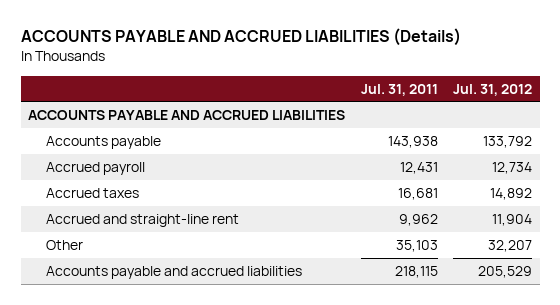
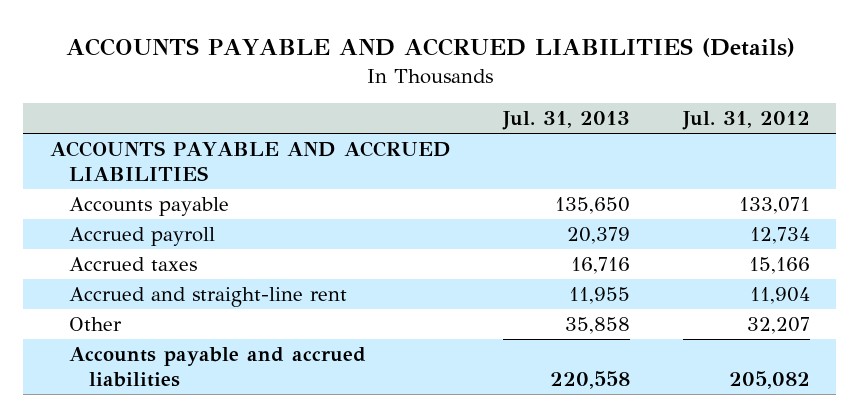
- | Jul. 31, 2011 | Jul. 31, 2012
+ | Jul. 31, 2013 | Jul. 31, 2012
- Accounts payable | 143,938 | 133,792
+ Accounts payable | 135,650 | 133,071
- Accrued taxes | 16,681 | 14,892
+ Accrued taxes | 16,716 | 15,166
- Accounts payable and accrued liabilities | 218,115 | 205,529
+ Accounts payable and accrued liabilities | 220,558 | 205,082

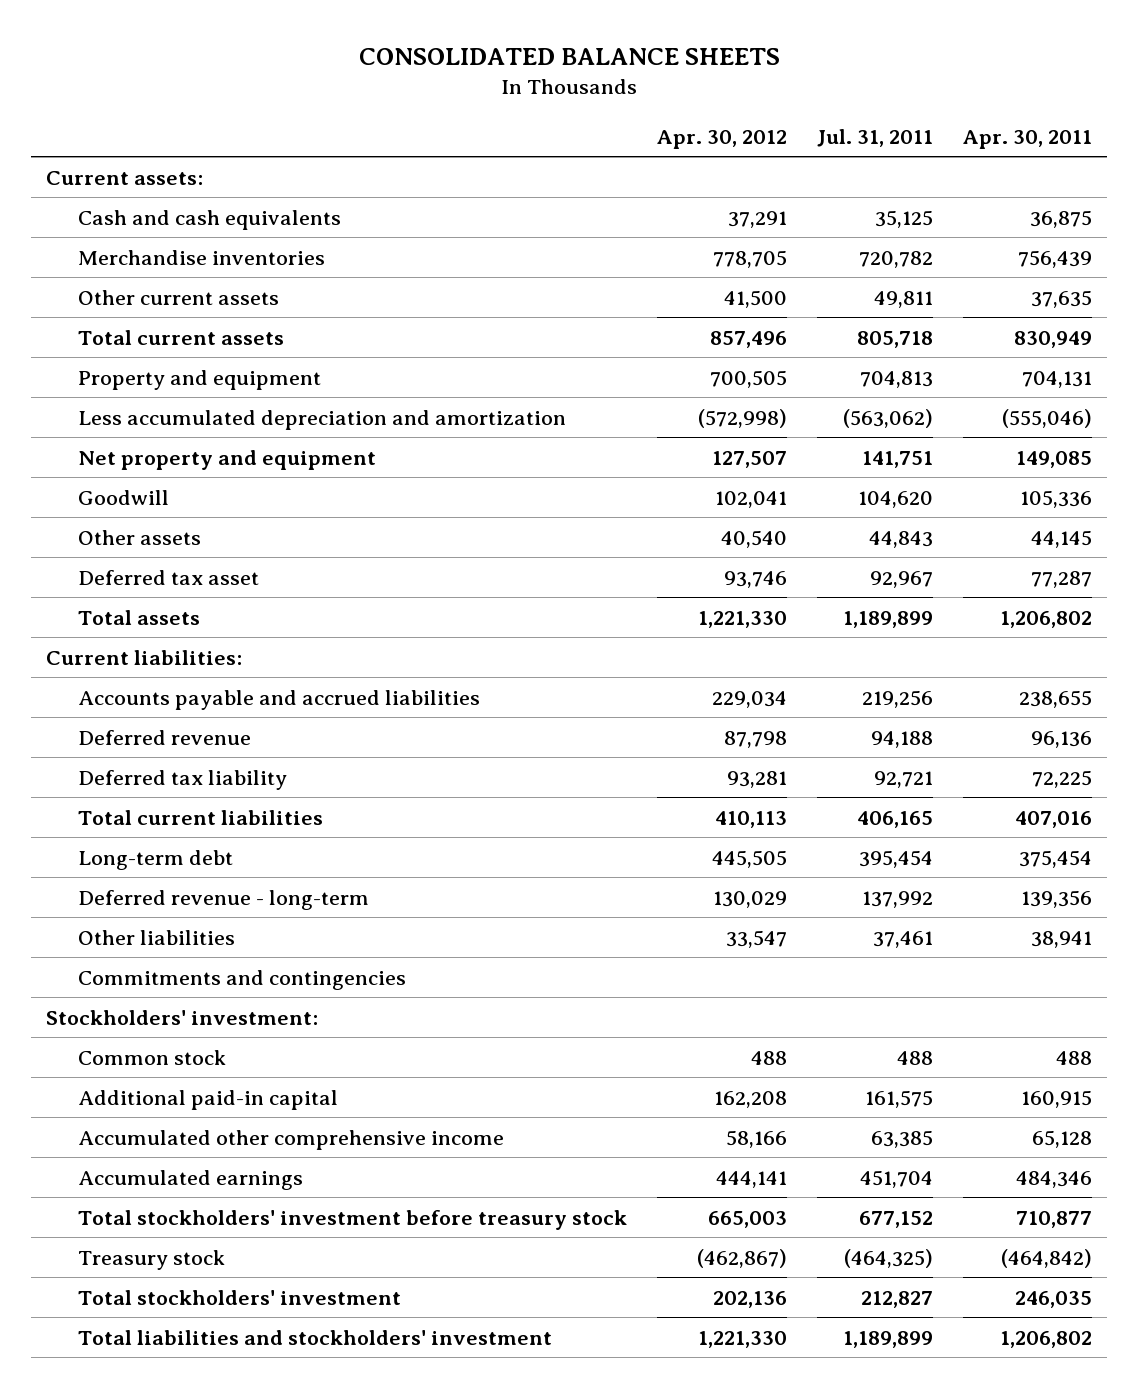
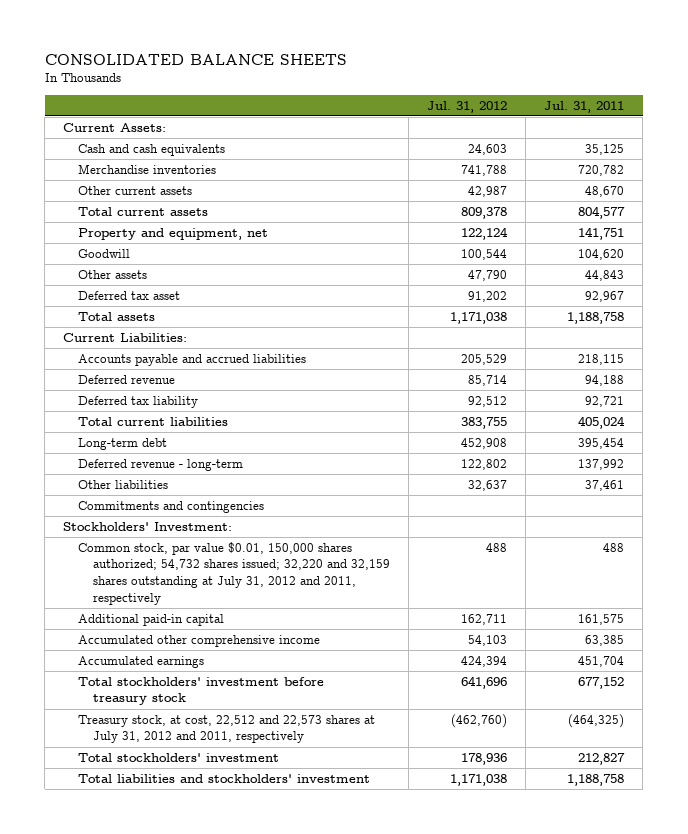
- | Apr. 30, 2012 | Jul. 31, 2011 | Apr. 30, 2011
+ | Jul. 31, 2012 | Jul. 31, 2011
- Current assets:
+ Current Assets:
- Other current assets | 41,500 | 49,811 | 37,635
- Total current assets | 857,496 | 805,718 | 830,949
- Property and equipment | 700,505 | 704,813 | 704,131
- Less accumulated depreciation and amortization | (572,998) | (563,062) | (555,046)
- Net property and equipment | 127,507 | 141,751 | 149,085
+ Other current assets | 42,987 | 48,670
+ Total current assets | 809,378 | 804,577
+ Property and equipment, net | 122,124 | 141,751
- Total assets | 1,221,330 | 1,189,899 | 1,206,802
- Current liabilities:
- Accounts payable and accrued liabilities | 229,034 | 219,256 | 238,655
+ Total assets | 1,171,038 | 1,188,758
+ Current Liabilities:
+ Accounts payable and accrued liabilities | 205,529 | 218,115
- Total current liabilities | 410,113 | 406,165 | 407,016
+ Total current liabilities | 383,755 | 405,024
- Stockholders' investment:
- Common stock | 488 | 488 | 488
+ Stockholders' Investment:
+ Common stock, par value $0.01, 150,000 shares authorized; 54,732 shares issued; 32,220 and 32,159 shares outstanding at July 31, 2012 and 2011, respectively | 488 | 488
- Treasury stock | (462,867) | (464,325) | (464,842)
+ Treasury stock, at cost, 22,512 and 22,573 shares at July 31, 2012 and 2011, respectively | (462,760) | (464,325)
- Total liabilities and stockholders' investment | 1,221,330 | 1,189,899 | 1,206,802
+ Total liabilities and stockholders' investment | 1,171,038 | 1,188,758

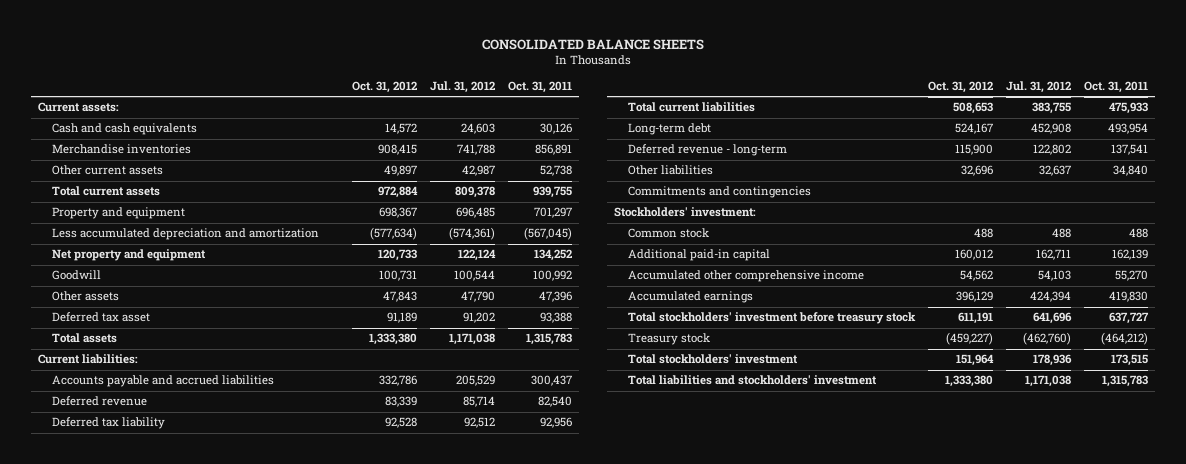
- | Jul. 31, 2012 | Jul. 31, 2011
+ | Oct. 31, 2012 | Jul. 31, 2012 | Oct. 31, 2011
- Current Assets:
+ Current assets:
- Property and equipment, net | 122,124 | 141,751
+ Property and equipment | 698,367 | 696,485 | 701,297
+ Less accumulated depreciation and amortization | (577,634) | (574,361) | (567,045)
+ Net property and equipment | 120,733 | 122,124 | 134,252
- Current Liabilities:
+ Current liabilities:
- Stockholders' Investment:
- Common stock, par value $0.01, 150,000 shares authorized; 54,732 shares issued; 32,220 and 32,159 shares outstanding at July 31, 2012 and 2011, respectively | 488 | 488
+ Stockholders' investment:
+ Common stock | 488 | 488 | 488
- Treasury stock, at cost, 22,512 and 22,573 shares at July 31, 2012 and 2011, respectively | (462,760) | (464,325)
+ Treasury stock | (459,227) | (462,760) | (464,212)

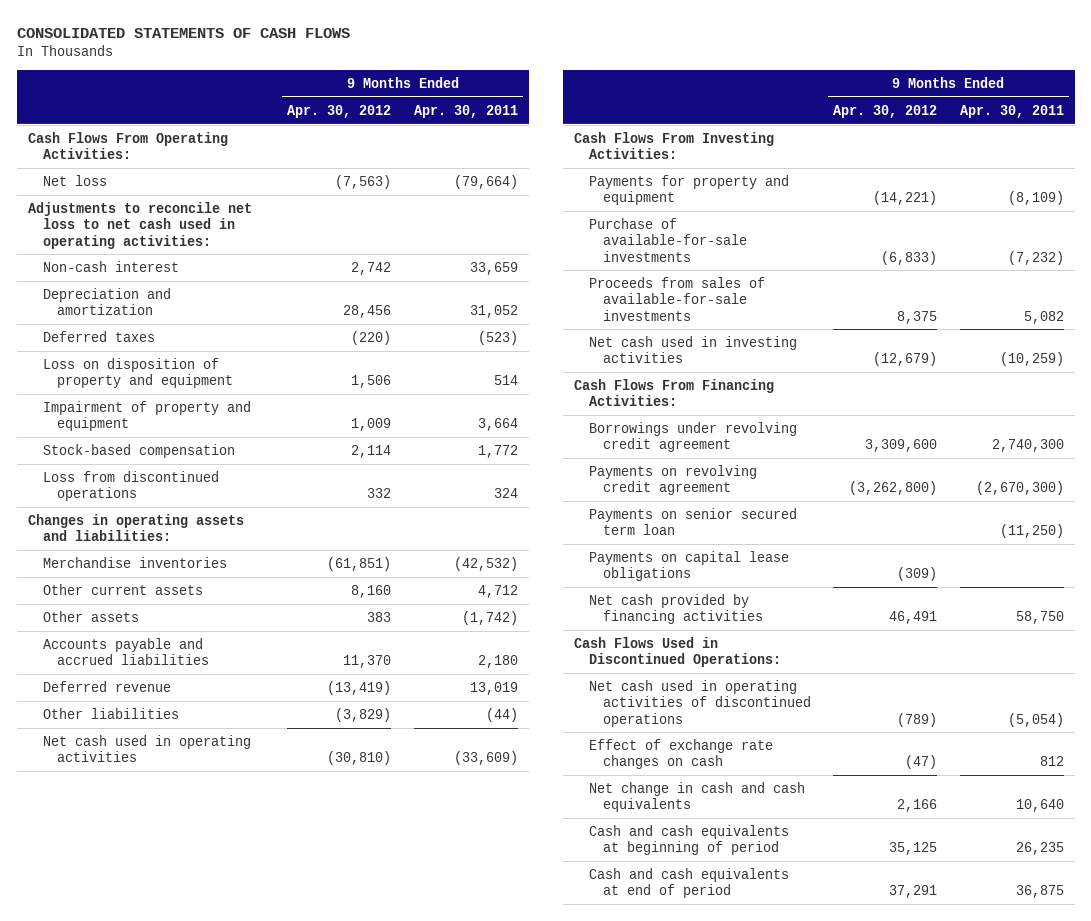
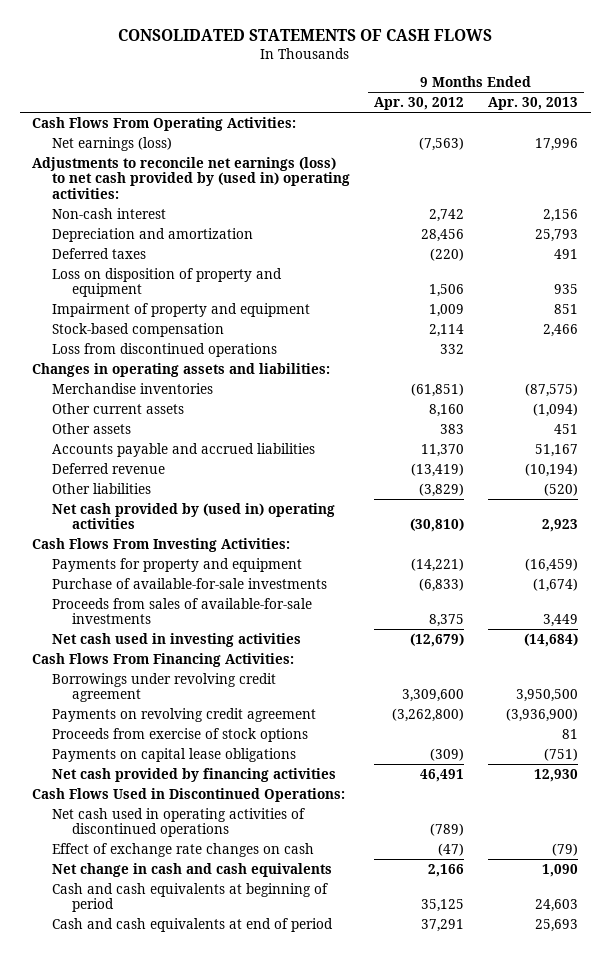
- | 9 Months Ended Apr. 30, 2012 | 9 Months Ended Apr. 30, 2011
+ | 9 Months Ended Apr. 30, 2012 | 9 Months Ended Apr. 30, 2013
- Net loss | (7,563) | (79,664)
- Adjustments to reconcile net loss to net cash used in operating activities:
+ Net earnings (loss) | (7,563) | 17,996
+ Adjustments to reconcile net earnings (loss) to net cash provided by (used in) operating activities:
- Net cash used in operating activities | (30,810) | (33,609)
+ Net cash provided by (used in) operating activities | (30,810) | 2,923
- Payments on senior secured term loan | | (11,250)
+ Proceeds from exercise of stock options | | 81

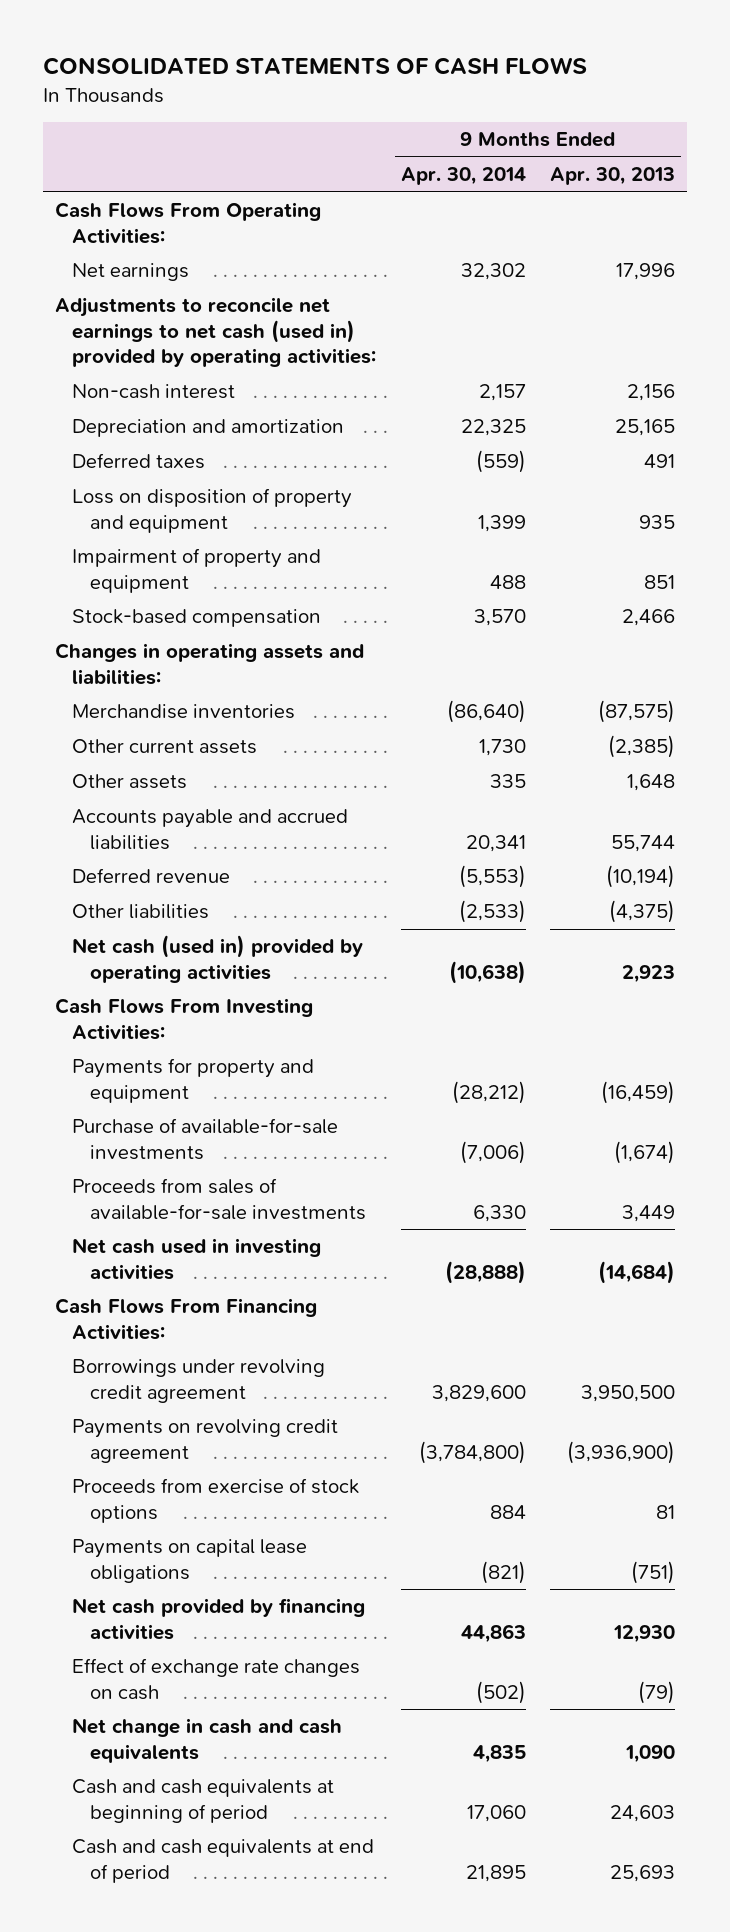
- | 9 Months Ended Apr. 30, 2012 | 9 Months Ended Apr. 30, 2013
+ | 9 Months Ended Apr. 30, 2014 | 9 Months Ended Apr. 30, 2013
- Net earnings (loss) | (7,563) | 17,996
- Adjustments to reconcile net earnings (loss) to net cash provided by (used in) operating activities:
+ Net earnings | 32,302 | 17,996
+ Adjustments to reconcile net earnings to net cash (used in) provided by operating activities:
- Depreciation and amortization | 28,456 | 25,793
+ Depreciation and amortization | 22,325 | 25,165
- Loss from discontinued operations | 332 |
- Other current assets | 8,160 | (1,094)
- Other assets | 383 | 451
- Accounts payable and accrued liabilities | 11,370 | 51,167
+ Other current assets | 1,730 | (2,385)
+ Other assets | 335 | 1,648
+ Accounts payable and accrued liabilities | 20,341 | 55,744
- Other liabilities | (3,829) | (520)
- Net cash provided by (used in) operating activities | (30,810) | 2,923
+ Other liabilities | (2,533) | (4,375)
+ Net cash (used in) provided by operating activities | (10,638) | 2,923
- Cash Flows Used in Discontinued Operations:
- Net cash used in operating activities of discontinued operations | (789) |

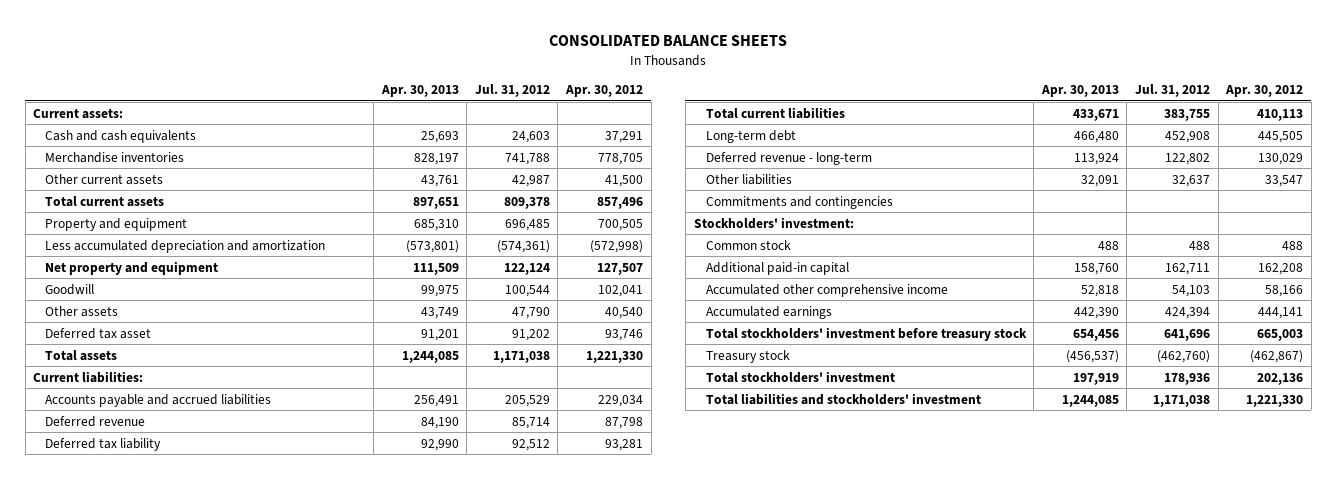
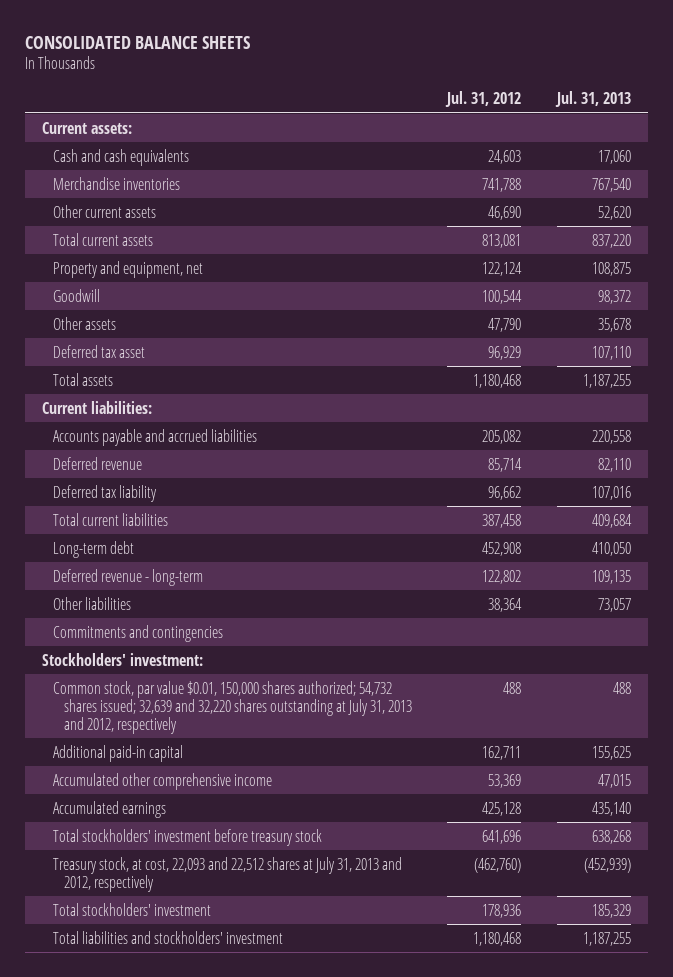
- | Apr. 30, 2013 | Jul. 31, 2012 | Apr. 30, 2012
+ | Jul. 31, 2012 | Jul. 31, 2013
- Other current assets | 43,761 | 42,987 | 41,500
- Total current assets | 897,651 | 809,378 | 857,496
- Property and equipment | 685,310 | 696,485 | 700,505
- Less accumulated depreciation and amortization | (573,801) | (574,361) | (572,998)
- Net property and equipment | 111,509 | 122,124 | 127,507
+ Other current assets | 46,690 | 52,620
+ Total current assets | 813,081 | 837,220
+ Property and equipment, net | 122,124 | 108,875
- Deferred tax asset | 91,201 | 91,202 | 93,746
- Total assets | 1,244,085 | 1,171,038 | 1,221,330
+ Deferred tax asset | 96,929 | 107,110
+ Total assets | 1,180,468 | 1,187,255
- Accounts payable and accrued liabilities | 256,491 | 205,529 | 229,034
+ Accounts payable and accrued liabilities | 205,082 | 220,558
- Deferred tax liability | 92,990 | 92,512 | 93,281
- Total current liabilities | 433,671 | 383,755 | 410,113
+ Deferred tax liability | 96,662 | 107,016
+ Total current liabilities | 387,458 | 409,684
- Other liabilities | 32,091 | 32,637 | 33,547
+ Other liabilities | 38,364 | 73,057
- Common stock | 488 | 488 | 488
+ Common stock, par value $0.01, 150,000 shares authorized; 54,732 shares issued; 32,639 and 32,220 shares outstanding at July 31, 2013 and 2012, respectively | 488 | 488
- Accumulated other comprehensive income | 52,818 | 54,103 | 58,166
- Accumulated earnings | 442,390 | 424,394 | 444,141
+ Accumulated other comprehensive income | 53,369 | 47,015
+ Accumulated earnings | 425,128 | 435,140
- Treasury stock | (456,537) | (462,760) | (462,867)
+ Treasury stock, at cost, 22,093 and 22,512 shares at July 31, 2013 and 2012, respectively | (462,760) | (452,939)
- Total liabilities and stockholders' investment | 1,244,085 | 1,171,038 | 1,221,330
+ Total liabilities and stockholders' investment | 1,180,468 | 1,187,255

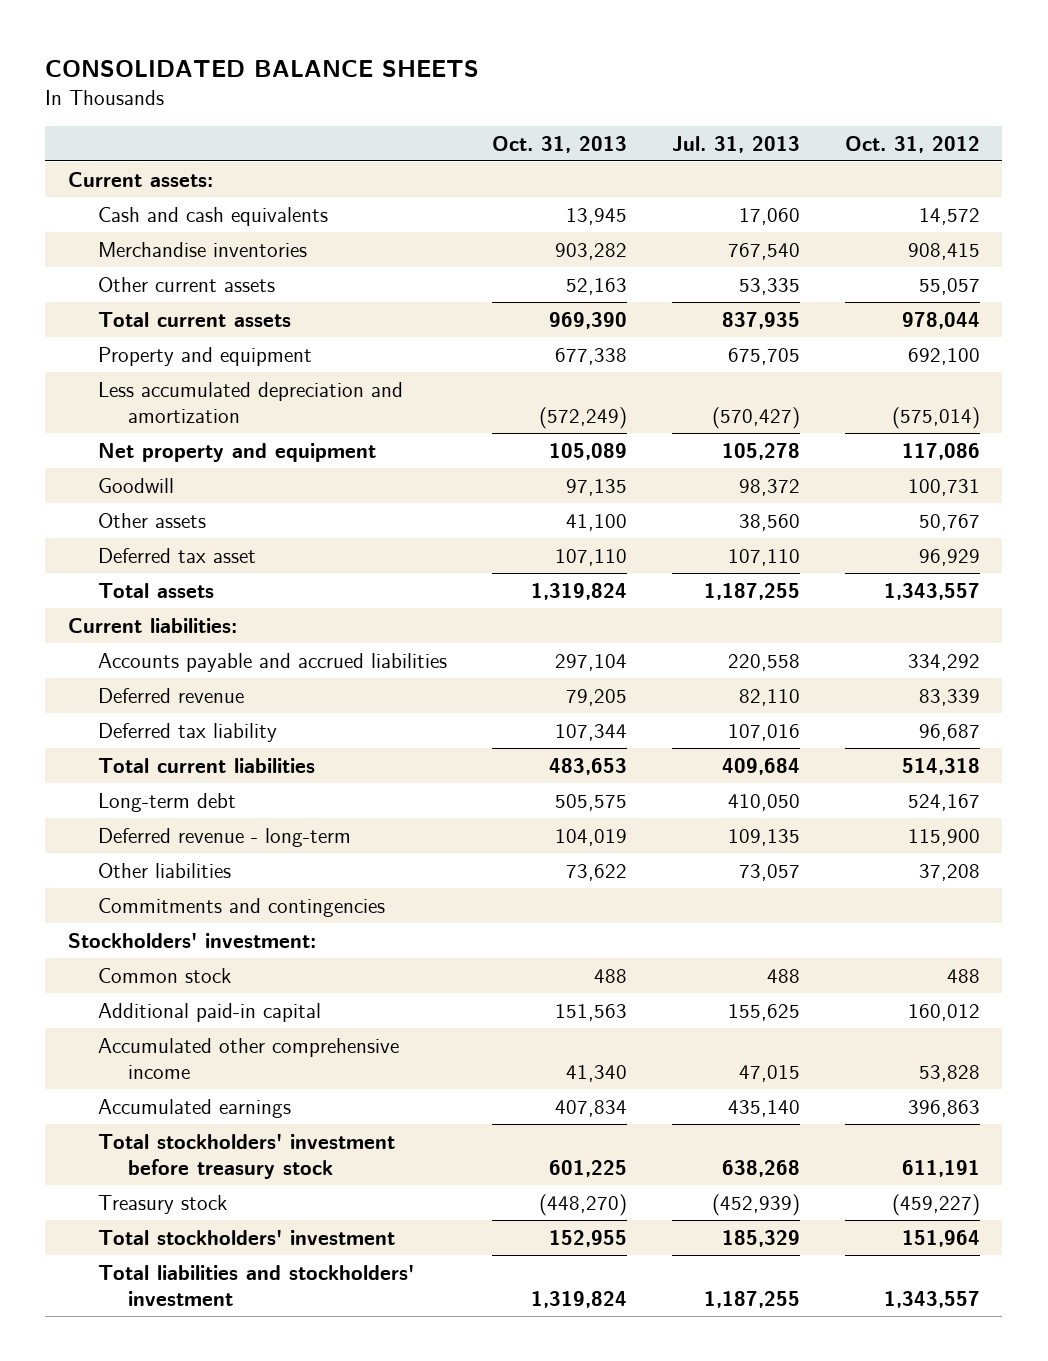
- | Jul. 31, 2012 | Jul. 31, 2013
+ | Oct. 31, 2013 | Jul. 31, 2013 | Oct. 31, 2012
- Other current assets | 46,690 | 52,620
- Total current assets | 813,081 | 837,220
- Property and equipment, net | 122,124 | 108,875
+ Other current assets | 52,163 | 53,335 | 55,057
+ Total current assets | 969,390 | 837,935 | 978,044
+ Property and equipment | 677,338 | 675,705 | 692,100
+ Less accumulated depreciation and amortization | (572,249) | (570,427) | (575,014)
+ Net property and equipment | 105,089 | 105,278 | 117,086
- Other assets | 47,790 | 35,678
+ Other assets | 41,100 | 38,560 | 50,767
- Common stock, par value $0.01, 150,000 shares authorized; 54,732 shares issued; 32,639 and 32,220 shares outstanding at July 31, 2013 and 2012, respectively | 488 | 488
+ Common stock | 488 | 488 | 488
- Treasury stock, at cost, 22,093 and 22,512 shares at July 31, 2013 and 2012, respectively | (462,760) | (452,939)
+ Treasury stock | (448,270) | (452,939) | (459,227)

